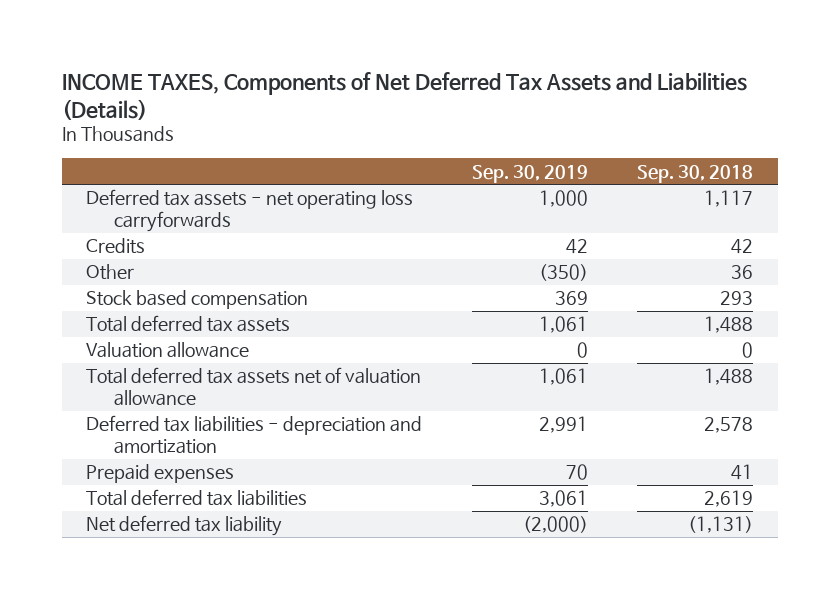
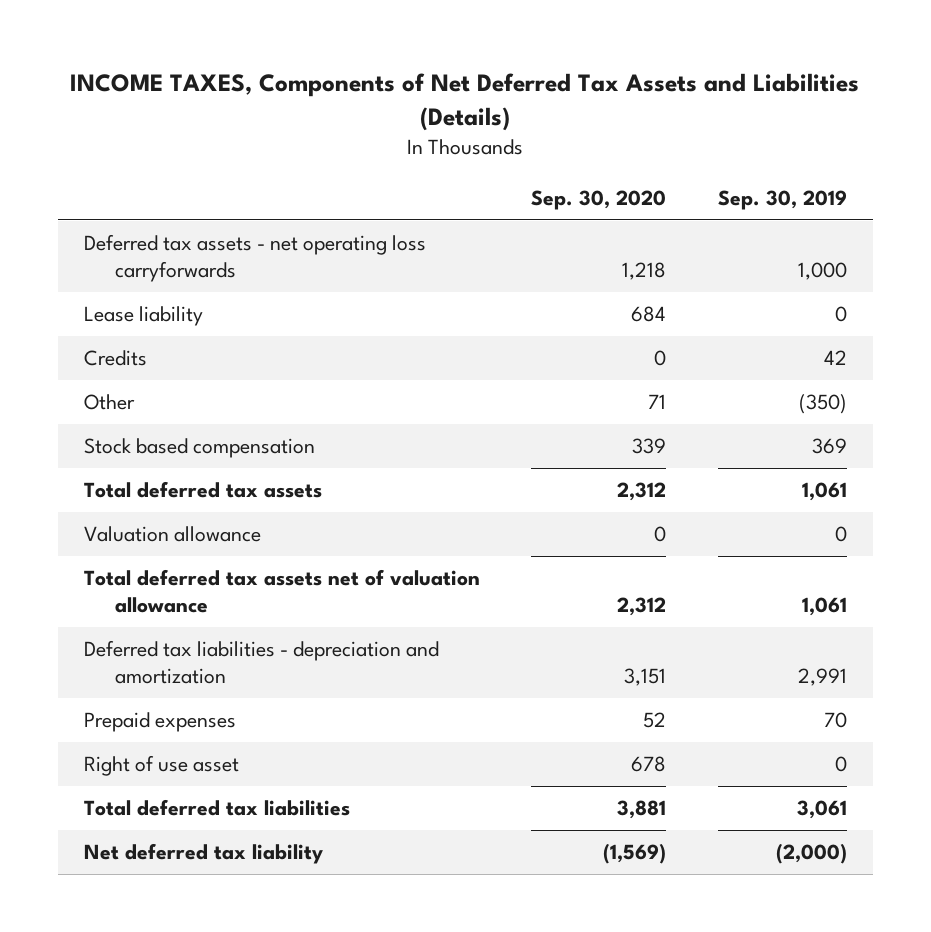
- | Sep. 30, 2019 | Sep. 30, 2018
+ | Sep. 30, 2020 | Sep. 30, 2019
+ Lease liability | 684 | 0
+ Right of use asset | 678 | 0

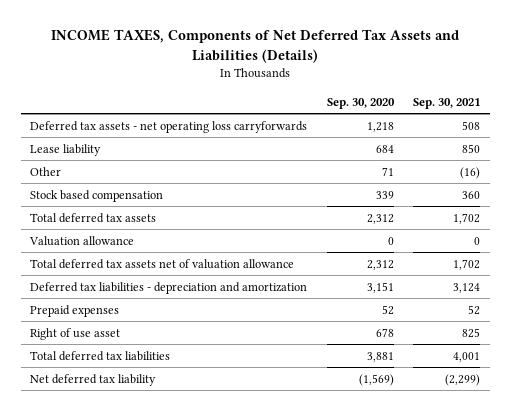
- | Sep. 30, 2020 | Sep. 30, 2019
+ | Sep. 30, 2020 | Sep. 30, 2021
- Credits | 0 | 42

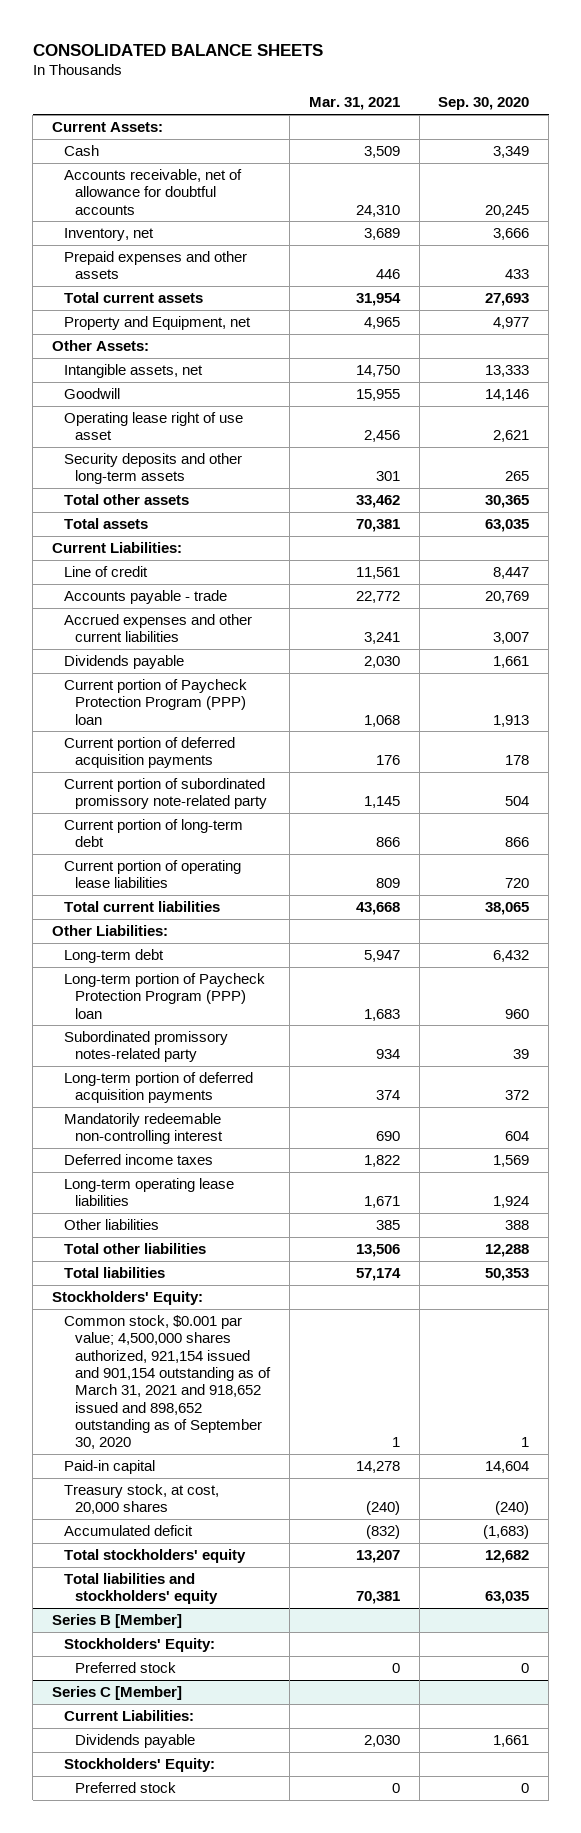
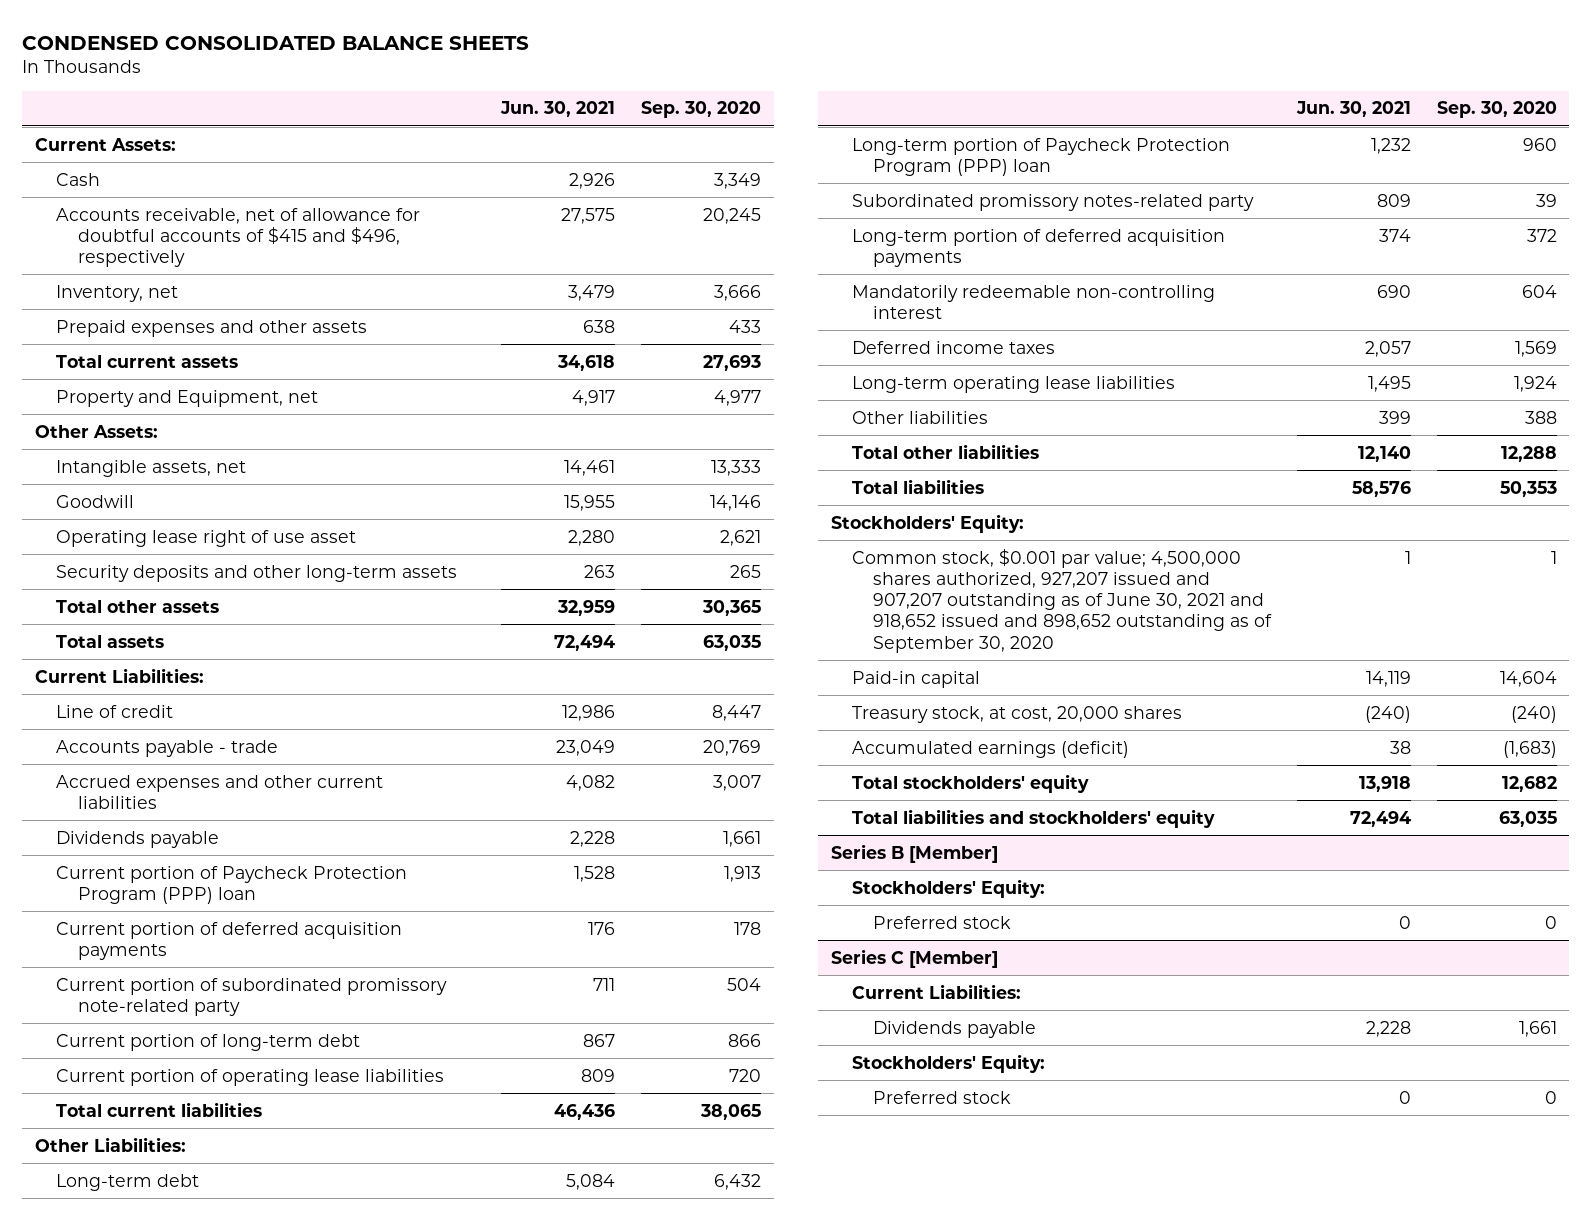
- CONSOLIDATED BALANCE SHEETS
+ CONDENSED CONSOLIDATED BALANCE SHEETS
- | Mar. 31, 2021 | Sep. 30, 2020
+ | Jun. 30, 2021 | Sep. 30, 2020
- Accounts receivable, net of allowance for doubtful accounts | 24,310 | 20,245
+ Accounts receivable, net of allowance for doubtful accounts of $415 and $496, respectively | 27,575 | 20,245
- Common stock, $0.001 par value; 4,500,000 shares authorized, 921,154 issued and 901,154 outstanding as of March 31, 2021 and 918,652 issued and 898,652 outstanding as of September 30, 2020 | 1 | 1
+ Common stock, $0.001 par value; 4,500,000 shares authorized, 927,207 issued and 907,207 outstanding as of June 30, 2021 and 918,652 issued and 898,652 outstanding as of September 30, 2020 | 1 | 1
- Accumulated deficit | (832) | (1,683)
+ Accumulated earnings (deficit) | 38 | (1,683)

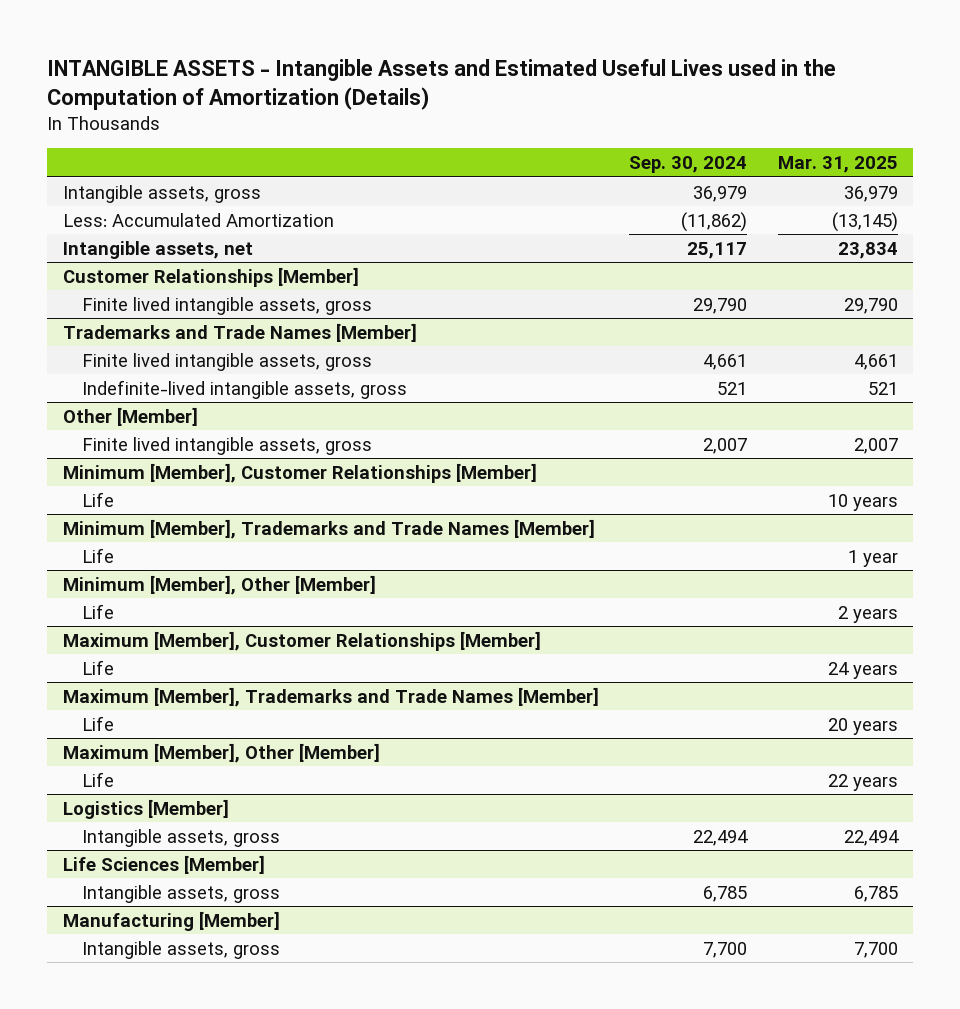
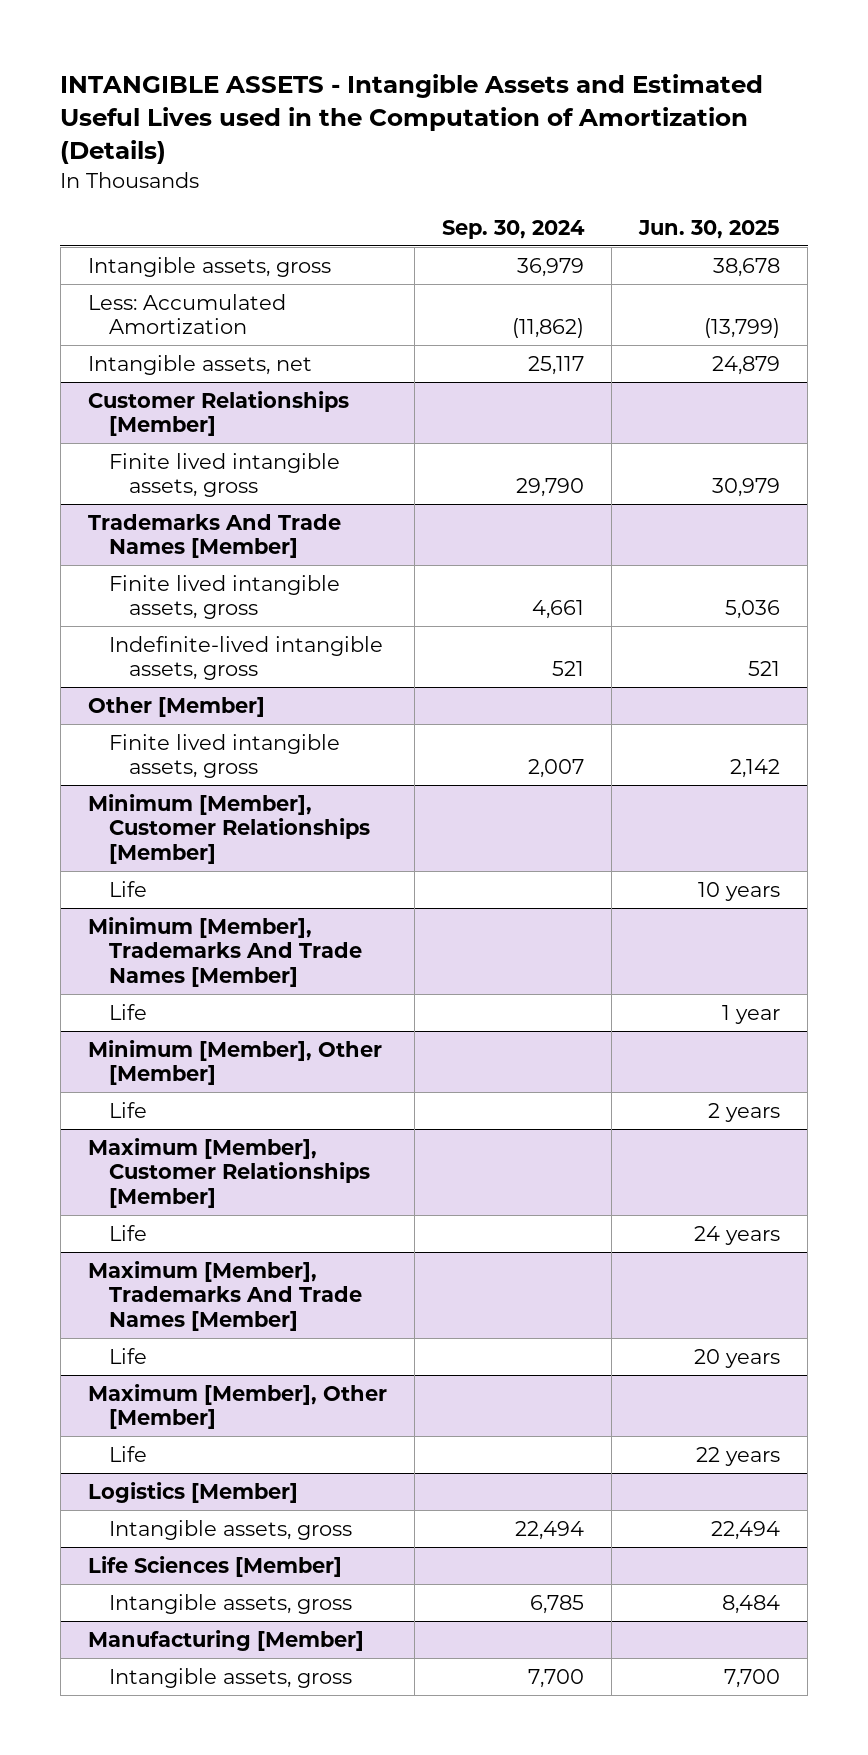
- | Sep. 30, 2024 | Mar. 31, 2025
+ | Sep. 30, 2024 | Jun. 30, 2025
- Trademarks and Trade Names [Member]
+ Trademarks And Trade Names [Member]
- Minimum [Member], Trademarks and Trade Names [Member]
+ Minimum [Member], Trademarks And Trade Names [Member]
- Maximum [Member], Trademarks and Trade Names [Member]
+ Maximum [Member], Trademarks And Trade Names [Member]

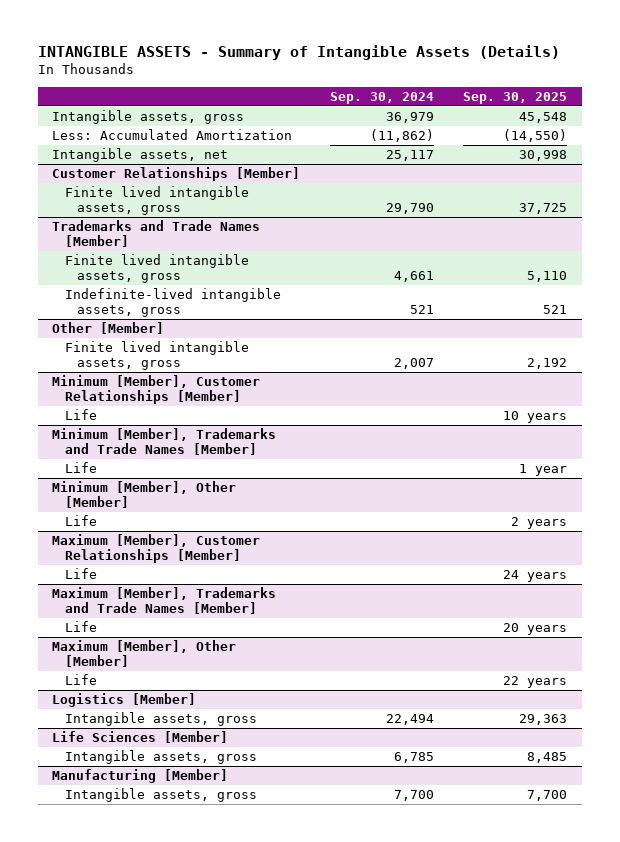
- INTANGIBLE ASSETS - Intangible Assets and Estimated Useful Lives used in the Computation of Amortization (Details)
+ INTANGIBLE ASSETS - Summary of Intangible Assets (Details)
- | Sep. 30, 2024 | Jun. 30, 2025
+ | Sep. 30, 2024 | Sep. 30, 2025
- Trademarks And Trade Names [Member]
+ Trademarks and Trade Names [Member]
- Minimum [Member], Trademarks And Trade Names [Member]
+ Minimum [Member], Trademarks and Trade Names [Member]
- Maximum [Member], Trademarks And Trade Names [Member]
+ Maximum [Member], Trademarks and Trade Names [Member]

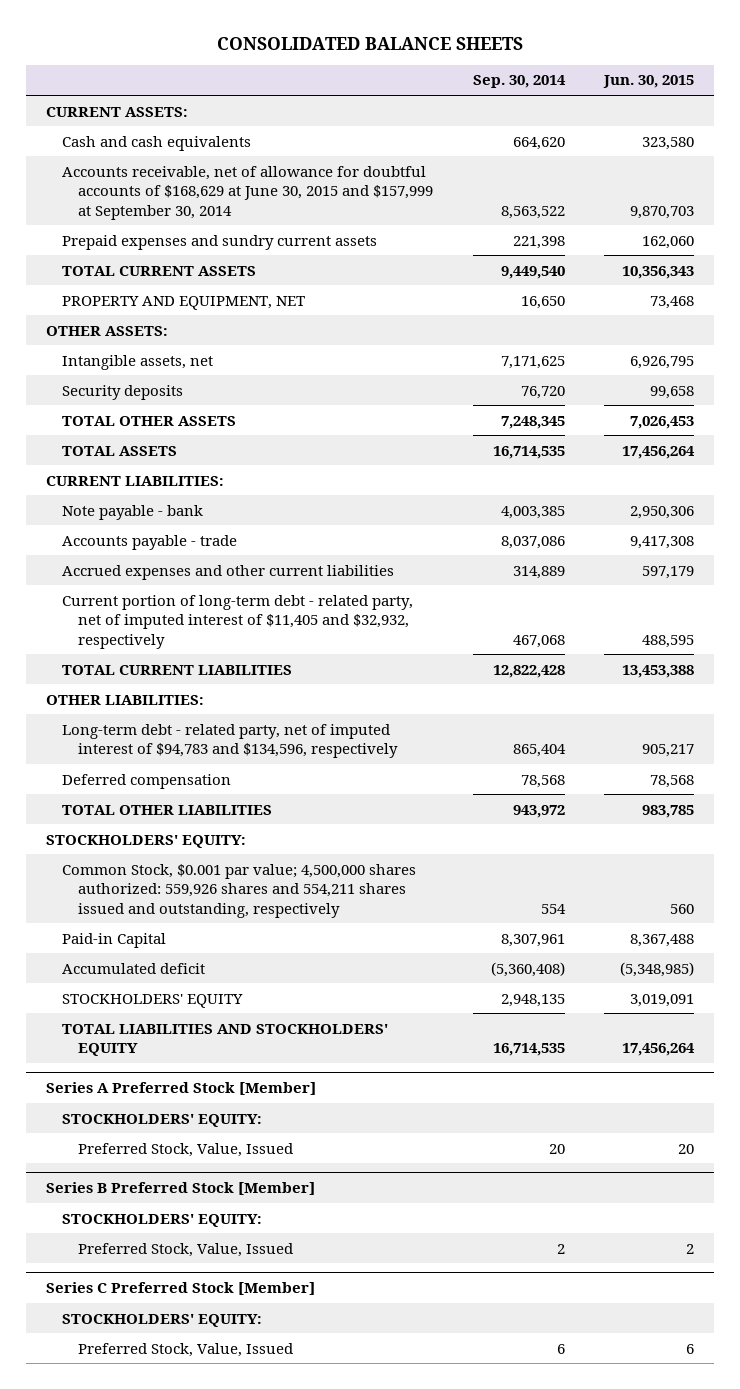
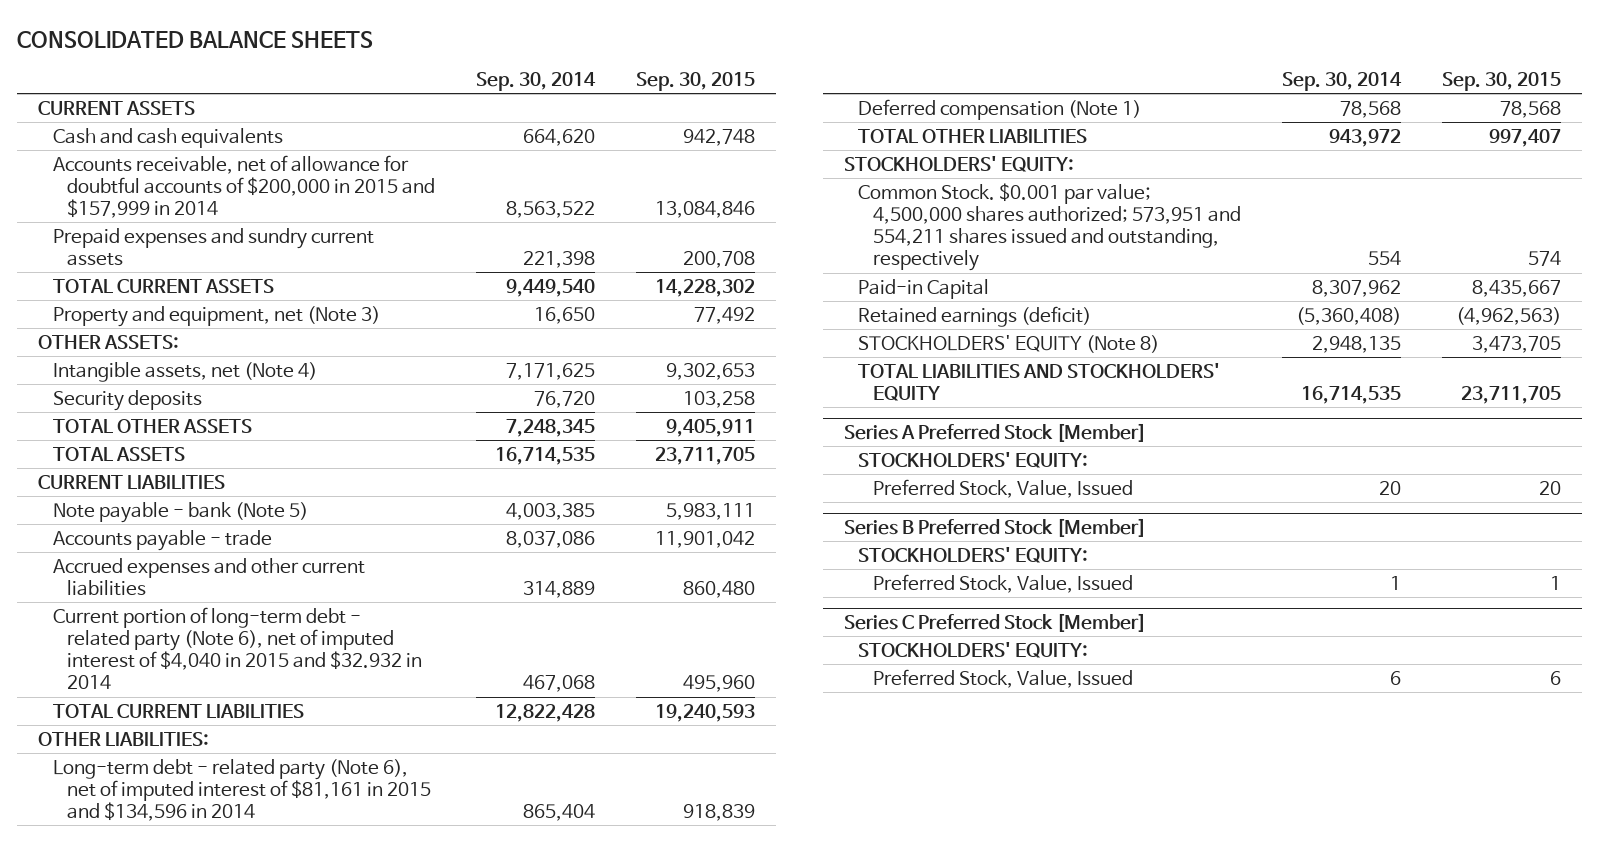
- | Sep. 30, 2014 | Jun. 30, 2015
+ | Sep. 30, 2014 | Sep. 30, 2015
- CURRENT ASSETS:
+ CURRENT ASSETS
- Accounts receivable, net of allowance for doubtful accounts of $168,629 at June 30, 2015 and $157,999 at September 30, 2014 | 8,563,522 | 9,870,703
+ Accounts receivable, net of allowance for doubtful accounts of $200,000 in 2015 and $157,999 in 2014 | 8,563,522 | 13,084,846
- PROPERTY AND EQUIPMENT, NET | 16,650 | 73,468
+ Property and equipment, net (Note 3) | 16,650 | 77,492
- Intangible assets, net | 7,171,625 | 6,926,795
+ Intangible assets, net (Note 4) | 7,171,625 | 9,302,653
- CURRENT LIABILITIES:
- Note payable - bank | 4,003,385 | 2,950,306
+ CURRENT LIABILITIES
+ Note payable - bank (Note 5) | 4,003,385 | 5,983,111
- Current portion of long-term debt - related party, net of imputed interest of $11,405 and $32,932, respectively | 467,068 | 488,595
+ Current portion of long-term debt - related party (Note 6), net of imputed interest of $4,040 in 2015 and $32.932 in 2014 | 467,068 | 495,960
- Long-term debt - related party, net of imputed interest of $94,783 and $134,596, respectively | 865,404 | 905,217
- Deferred compensation | 78,568 | 78,568
+ Long-term debt - related party (Note 6), net of imputed interest of $81,161 in 2015 and $134,596 in 2014 | 865,404 | 918,839
+ Deferred compensation (Note 1) | 78,568 | 78,568
- Common Stock, $0.001 par value; 4,500,000 shares authorized: 559,926 shares and 554,211 shares issued and outstanding, respectively | 554 | 560
- Paid-in Capital | 8,307,961 | 8,367,488
- Accumulated deficit | (5,360,408) | (5,348,985)
- STOCKHOLDERS' EQUITY | 2,948,135 | 3,019,091
+ Common Stock. $0.001 par value; 4,500,000 shares authorized; 573,951 and 554,211 shares issued and outstanding, respectively | 554 | 574
+ Paid-in Capital | 8,307,962 | 8,435,667
+ Retained earnings (deficit) | (5,360,408) | (4,962,563)
+ STOCKHOLDERS' EQUITY (Note 8) | 2,948,135 | 3,473,705
@ Series B Preferred Stock [Member]
- Preferred Stock, Value, Issued | 2 | 2
+ Preferred Stock, Value, Issued | 1 | 1

